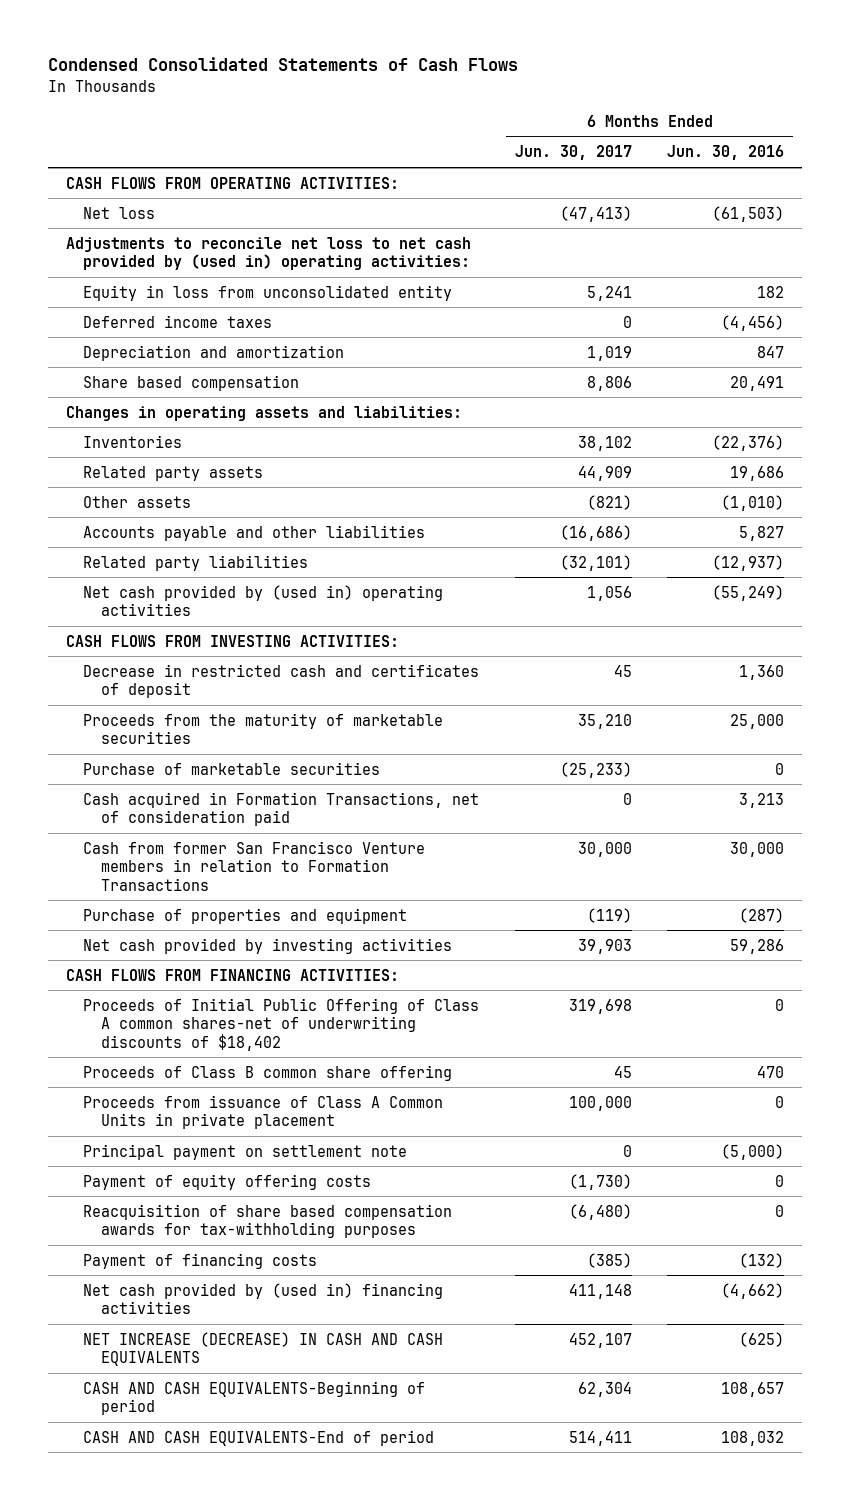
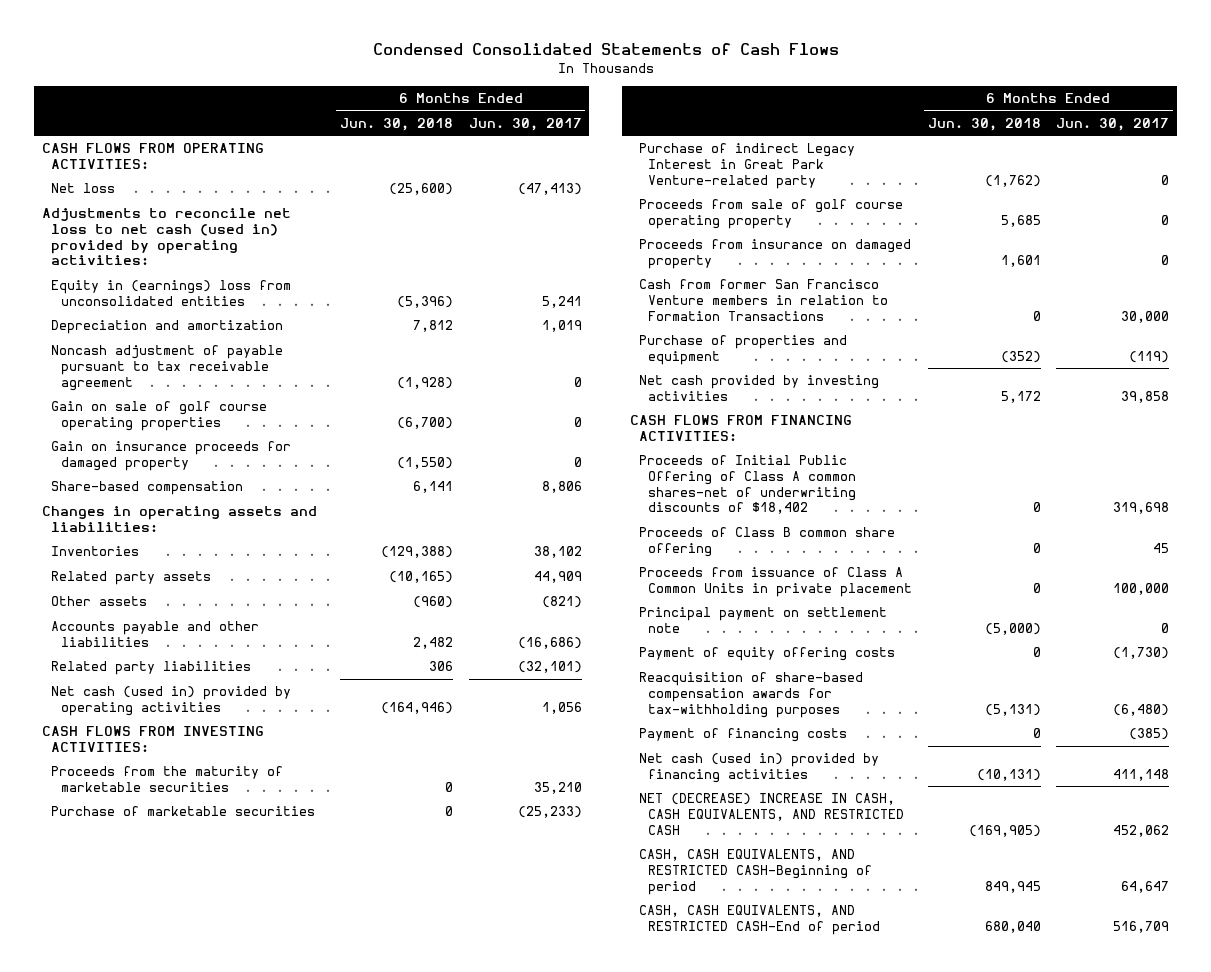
- | 6 Months Ended Jun. 30, 2017 | 6 Months Ended Jun. 30, 2016
+ | 6 Months Ended Jun. 30, 2018 | 6 Months Ended Jun. 30, 2017
- Adjustments to reconcile net loss to net cash provided by (used in) operating activities:
- Equity in loss from unconsolidated entity | 5,241 | 182
- Deferred income taxes | 0 | (4,456)
+ Adjustments to reconcile net loss to net cash (used in) provided by operating activities:
+ Equity in (earnings) loss from unconsolidated entities | (5,396) | 5,241
- Share based compensation | 8,806 | 20,491
+ Noncash adjustment of payable pursuant to tax receivable agreement | (1,928) | 0
+ Gain on sale of golf course operating properties | (6,700) | 0
+ Gain on insurance proceeds for damaged property | (1,550) | 0
+ Share-based compensation | 6,141 | 8,806
- Net cash provided by (used in) operating activities | 1,056 | (55,249)
+ Net cash (used in) provided by operating activities | (164,946) | 1,056
- Decrease in restricted cash and certificates of deposit | 45 | 1,360
- Cash acquired in Formation Transactions, net of consideration paid | 0 | 3,213
+ Purchase of indirect Legacy Interest in Great Park Venture-related party | (1,762) | 0
+ Proceeds from sale of golf course operating property | 5,685 | 0
+ Proceeds from insurance on damaged property | 1,601 | 0
- Net cash provided by investing activities | 39,903 | 59,286
+ Net cash provided by investing activities | 5,172 | 39,858
- Reacquisition of share based compensation awards for tax-withholding purposes | (6,480) | 0
+ Reacquisition of share-based compensation awards for tax-withholding purposes | (5,131) | (6,480)
- Net cash provided by (used in) financing activities | 411,148 | (4,662)
- NET INCREASE (DECREASE) IN CASH AND CASH EQUIVALENTS | 452,107 | (625)
- CASH AND CASH EQUIVALENTS-Beginning of period | 62,304 | 108,657
- CASH AND CASH EQUIVALENTS-End of period | 514,411 | 108,032
+ Net cash (used in) provided by financing activities | (10,131) | 411,148
+ NET (DECREASE) INCREASE IN CASH, CASH EQUIVALENTS, AND RESTRICTED CASH | (169,905) | 452,062
+ CASH, CASH EQUIVALENTS, AND RESTRICTED CASH-Beginning of period | 849,945 | 64,647
+ CASH, CASH EQUIVALENTS, AND RESTRICTED CASH-End of period | 680,040 | 516,709

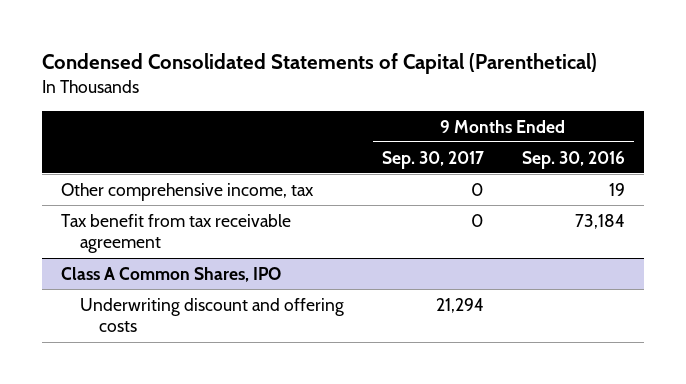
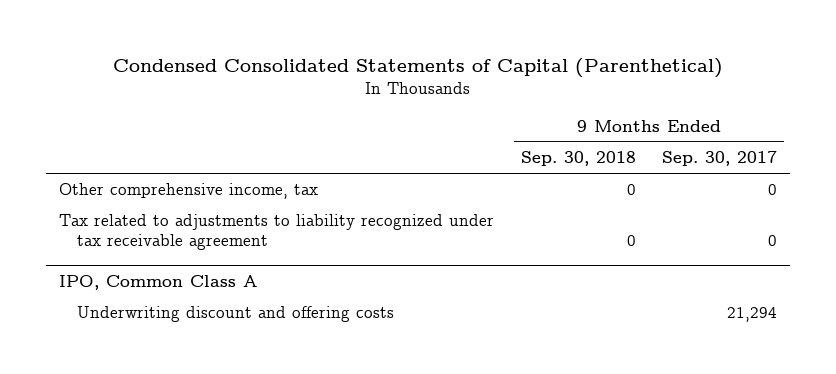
- | 9 Months Ended Sep. 30, 2017 | 9 Months Ended Sep. 30, 2016
+ | 9 Months Ended Sep. 30, 2018 | 9 Months Ended Sep. 30, 2017
- Tax benefit from tax receivable agreement | 0 | 73,184
- Class A Common Shares, IPO
+ Tax related to adjustments to liability recognized under tax receivable agreement | 0 | 0
+ IPO, Common Class A

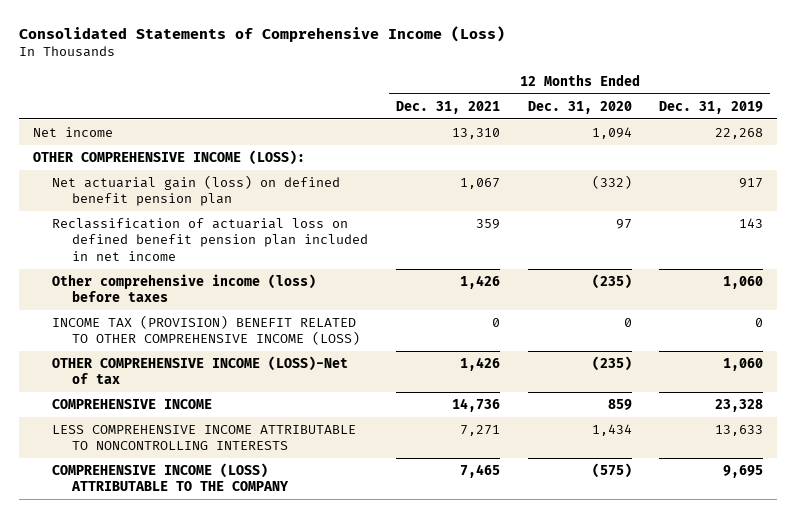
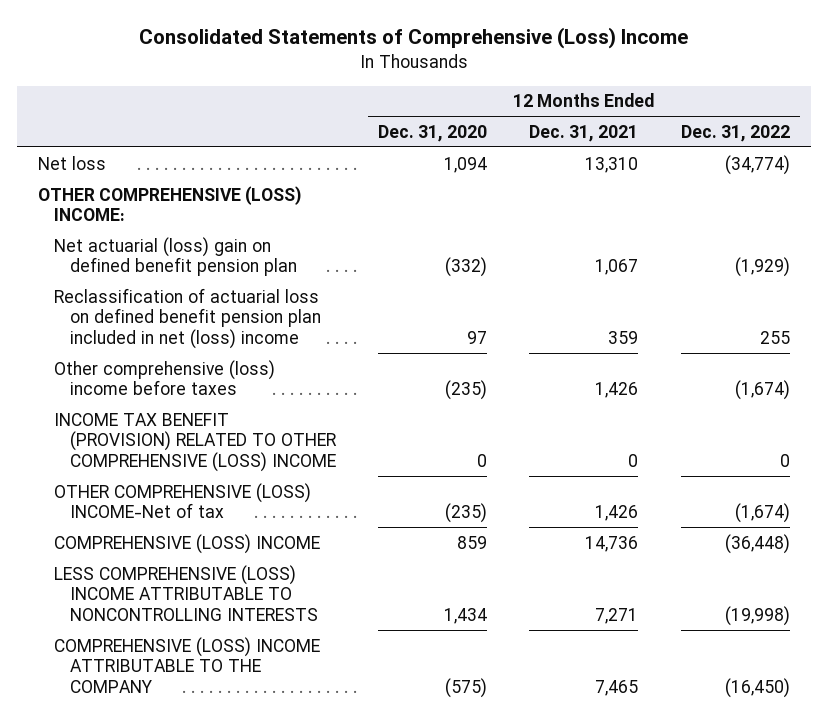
- Consolidated Statements of Comprehensive Income (Loss)
+ Consolidated Statements of Comprehensive (Loss) Income
- | 12 Months Ended Dec. 31, 2021 | 12 Months Ended Dec. 31, 2020 | 12 Months Ended Dec. 31, 2019
+ | 12 Months Ended Dec. 31, 2020 | 12 Months Ended Dec. 31, 2021 | 12 Months Ended Dec. 31, 2022
- Net income | 13,310 | 1,094 | 22,268
- OTHER COMPREHENSIVE INCOME (LOSS):
- Net actuarial gain (loss) on defined benefit pension plan | 1,067 | (332) | 917
- Reclassification of actuarial loss on defined benefit pension plan included in net income | 359 | 97 | 143
- Other comprehensive income (loss) before taxes | 1,426 | (235) | 1,060
- INCOME TAX (PROVISION) BENEFIT RELATED TO OTHER COMPREHENSIVE INCOME (LOSS) | 0 | 0 | 0
- OTHER COMPREHENSIVE INCOME (LOSS)-Net of tax | 1,426 | (235) | 1,060
- COMPREHENSIVE INCOME | 14,736 | 859 | 23,328
- LESS COMPREHENSIVE INCOME ATTRIBUTABLE TO NONCONTROLLING INTERESTS | 7,271 | 1,434 | 13,633
- COMPREHENSIVE INCOME (LOSS) ATTRIBUTABLE TO THE COMPANY | 7,465 | (575) | 9,695
+ Net loss | 1,094 | 13,310 | (34,774)
+ OTHER COMPREHENSIVE (LOSS) INCOME:
+ Net actuarial (loss) gain on defined benefit pension plan | (332) | 1,067 | (1,929)
+ Reclassification of actuarial loss on defined benefit pension plan included in net (loss) income | 97 | 359 | 255
+ Other comprehensive (loss) income before taxes | (235) | 1,426 | (1,674)
+ INCOME TAX BENEFIT (PROVISION) RELATED TO OTHER COMPREHENSIVE (LOSS) INCOME | 0 | 0 | 0
+ OTHER COMPREHENSIVE (LOSS) INCOME-Net of tax | (235) | 1,426 | (1,674)
+ COMPREHENSIVE (LOSS) INCOME | 859 | 14,736 | (36,448)
+ LESS COMPREHENSIVE (LOSS) INCOME ATTRIBUTABLE TO NONCONTROLLING INTERESTS | 1,434 | 7,271 | (19,998)
+ COMPREHENSIVE (LOSS) INCOME ATTRIBUTABLE TO THE COMPANY | (575) | 7,465 | (16,450)

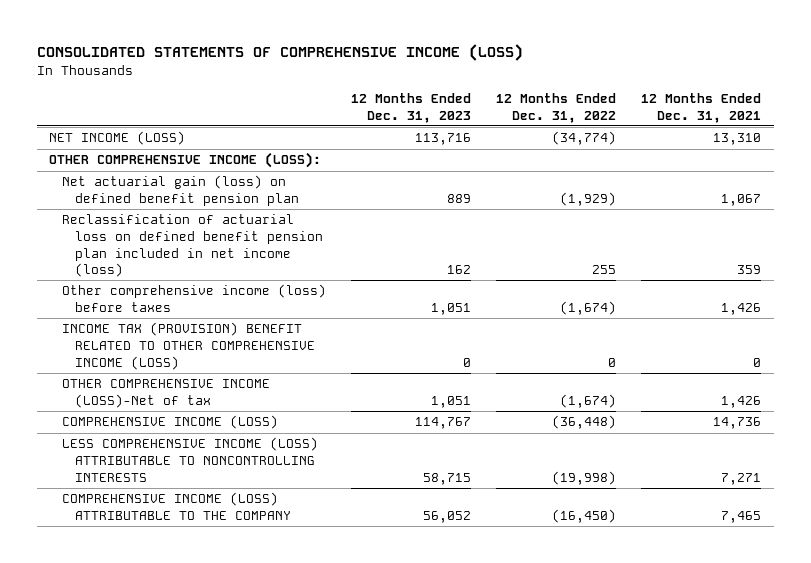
- Consolidated Statements of Comprehensive (Loss) Income
+ CONSOLIDATED STATEMENTS OF COMPREHENSIVE INCOME (LOSS)
- | 12 Months Ended Dec. 31, 2020 | 12 Months Ended Dec. 31, 2021 | 12 Months Ended Dec. 31, 2022
+ | 12 Months Ended Dec. 31, 2023 | 12 Months Ended Dec. 31, 2022 | 12 Months Ended Dec. 31, 2021
- Net loss | 1,094 | 13,310 | (34,774)
- OTHER COMPREHENSIVE (LOSS) INCOME:
- Net actuarial (loss) gain on defined benefit pension plan | (332) | 1,067 | (1,929)
- Reclassification of actuarial loss on defined benefit pension plan included in net (loss) income | 97 | 359 | 255
- Other comprehensive (loss) income before taxes | (235) | 1,426 | (1,674)
- INCOME TAX BENEFIT (PROVISION) RELATED TO OTHER COMPREHENSIVE (LOSS) INCOME | 0 | 0 | 0
- OTHER COMPREHENSIVE (LOSS) INCOME-Net of tax | (235) | 1,426 | (1,674)
- COMPREHENSIVE (LOSS) INCOME | 859 | 14,736 | (36,448)
- LESS COMPREHENSIVE (LOSS) INCOME ATTRIBUTABLE TO NONCONTROLLING INTERESTS | 1,434 | 7,271 | (19,998)
- COMPREHENSIVE (LOSS) INCOME ATTRIBUTABLE TO THE COMPANY | (575) | 7,465 | (16,450)
+ NET INCOME (LOSS) | 113,716 | (34,774) | 13,310
+ OTHER COMPREHENSIVE INCOME (LOSS):
+ Net actuarial gain (loss) on defined benefit pension plan | 889 | (1,929) | 1,067
+ Reclassification of actuarial loss on defined benefit pension plan included in net income (loss) | 162 | 255 | 359
+ Other comprehensive income (loss) before taxes | 1,051 | (1,674) | 1,426
+ INCOME TAX (PROVISION) BENEFIT RELATED TO OTHER COMPREHENSIVE INCOME (LOSS) | 0 | 0 | 0
+ OTHER COMPREHENSIVE INCOME (LOSS)-Net of tax | 1,051 | (1,674) | 1,426
+ COMPREHENSIVE INCOME (LOSS) | 114,767 | (36,448) | 14,736
+ LESS COMPREHENSIVE INCOME (LOSS) ATTRIBUTABLE TO NONCONTROLLING INTERESTS | 58,715 | (19,998) | 7,271
+ COMPREHENSIVE INCOME (LOSS) ATTRIBUTABLE TO THE COMPANY | 56,052 | (16,450) | 7,465

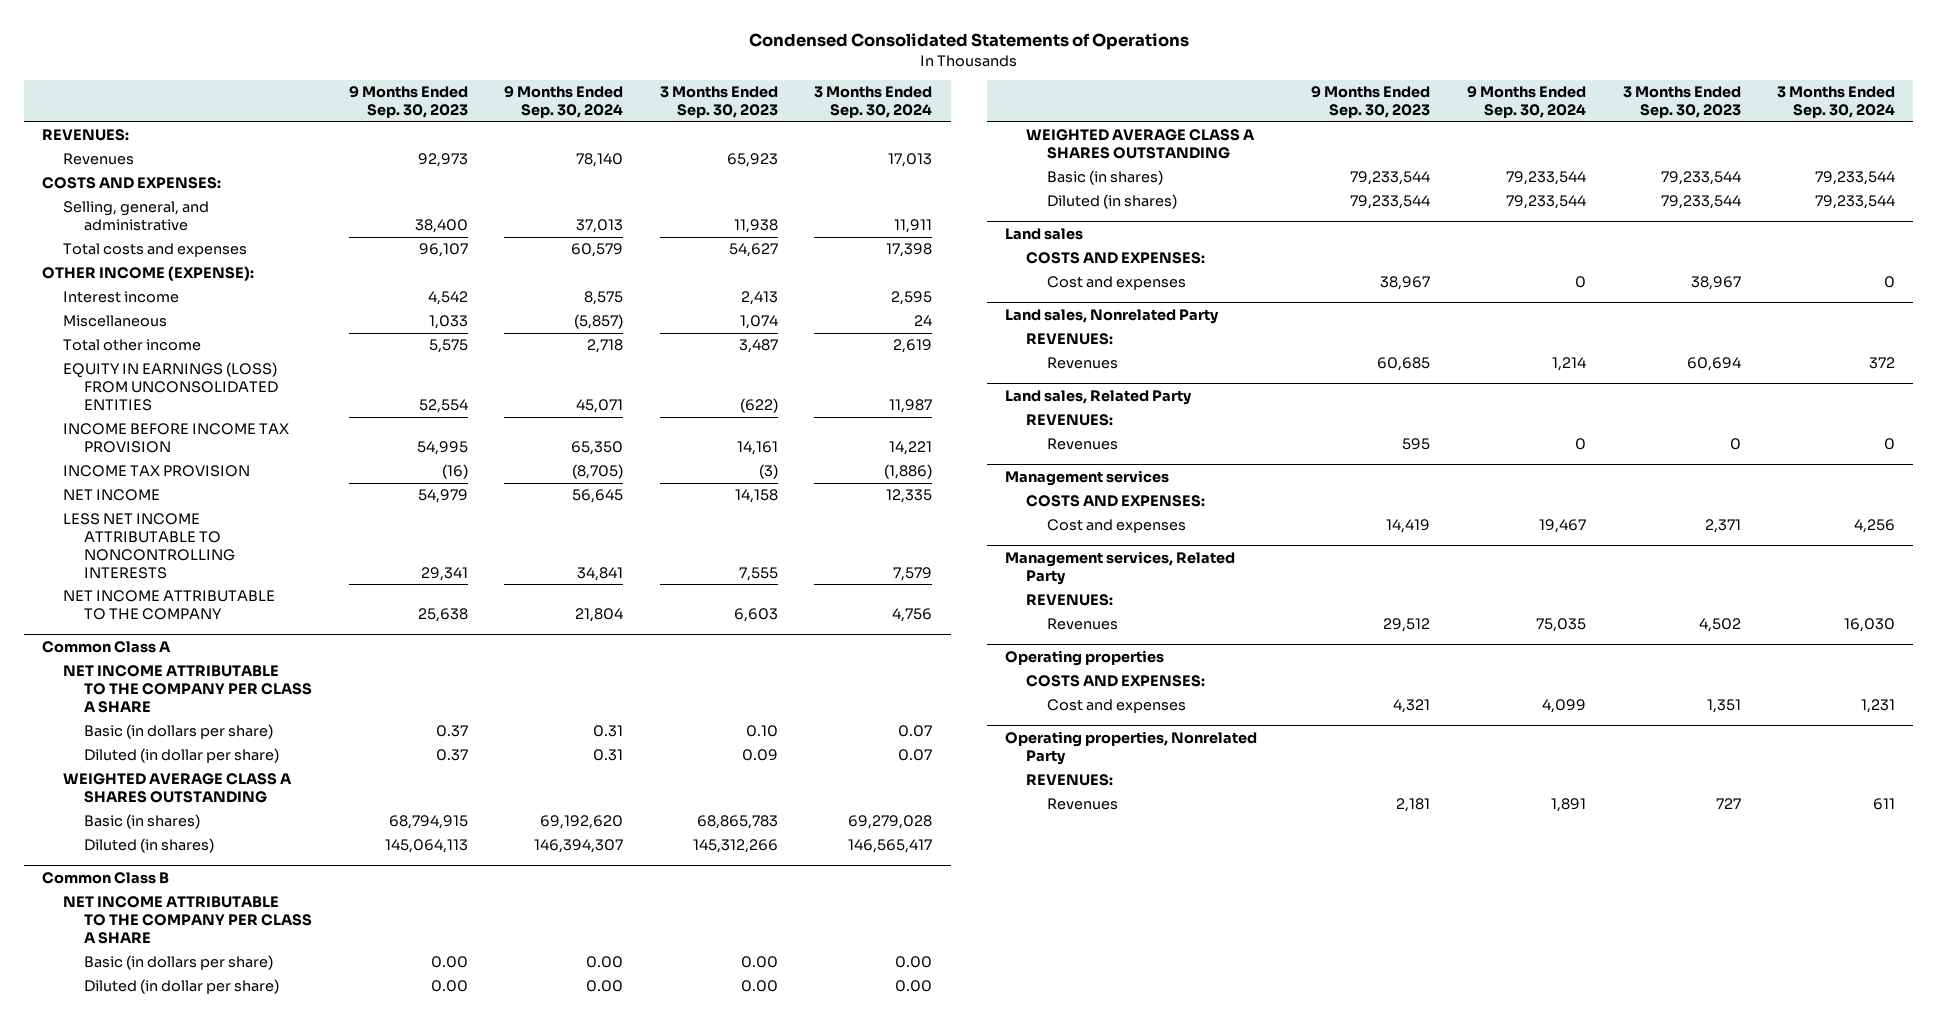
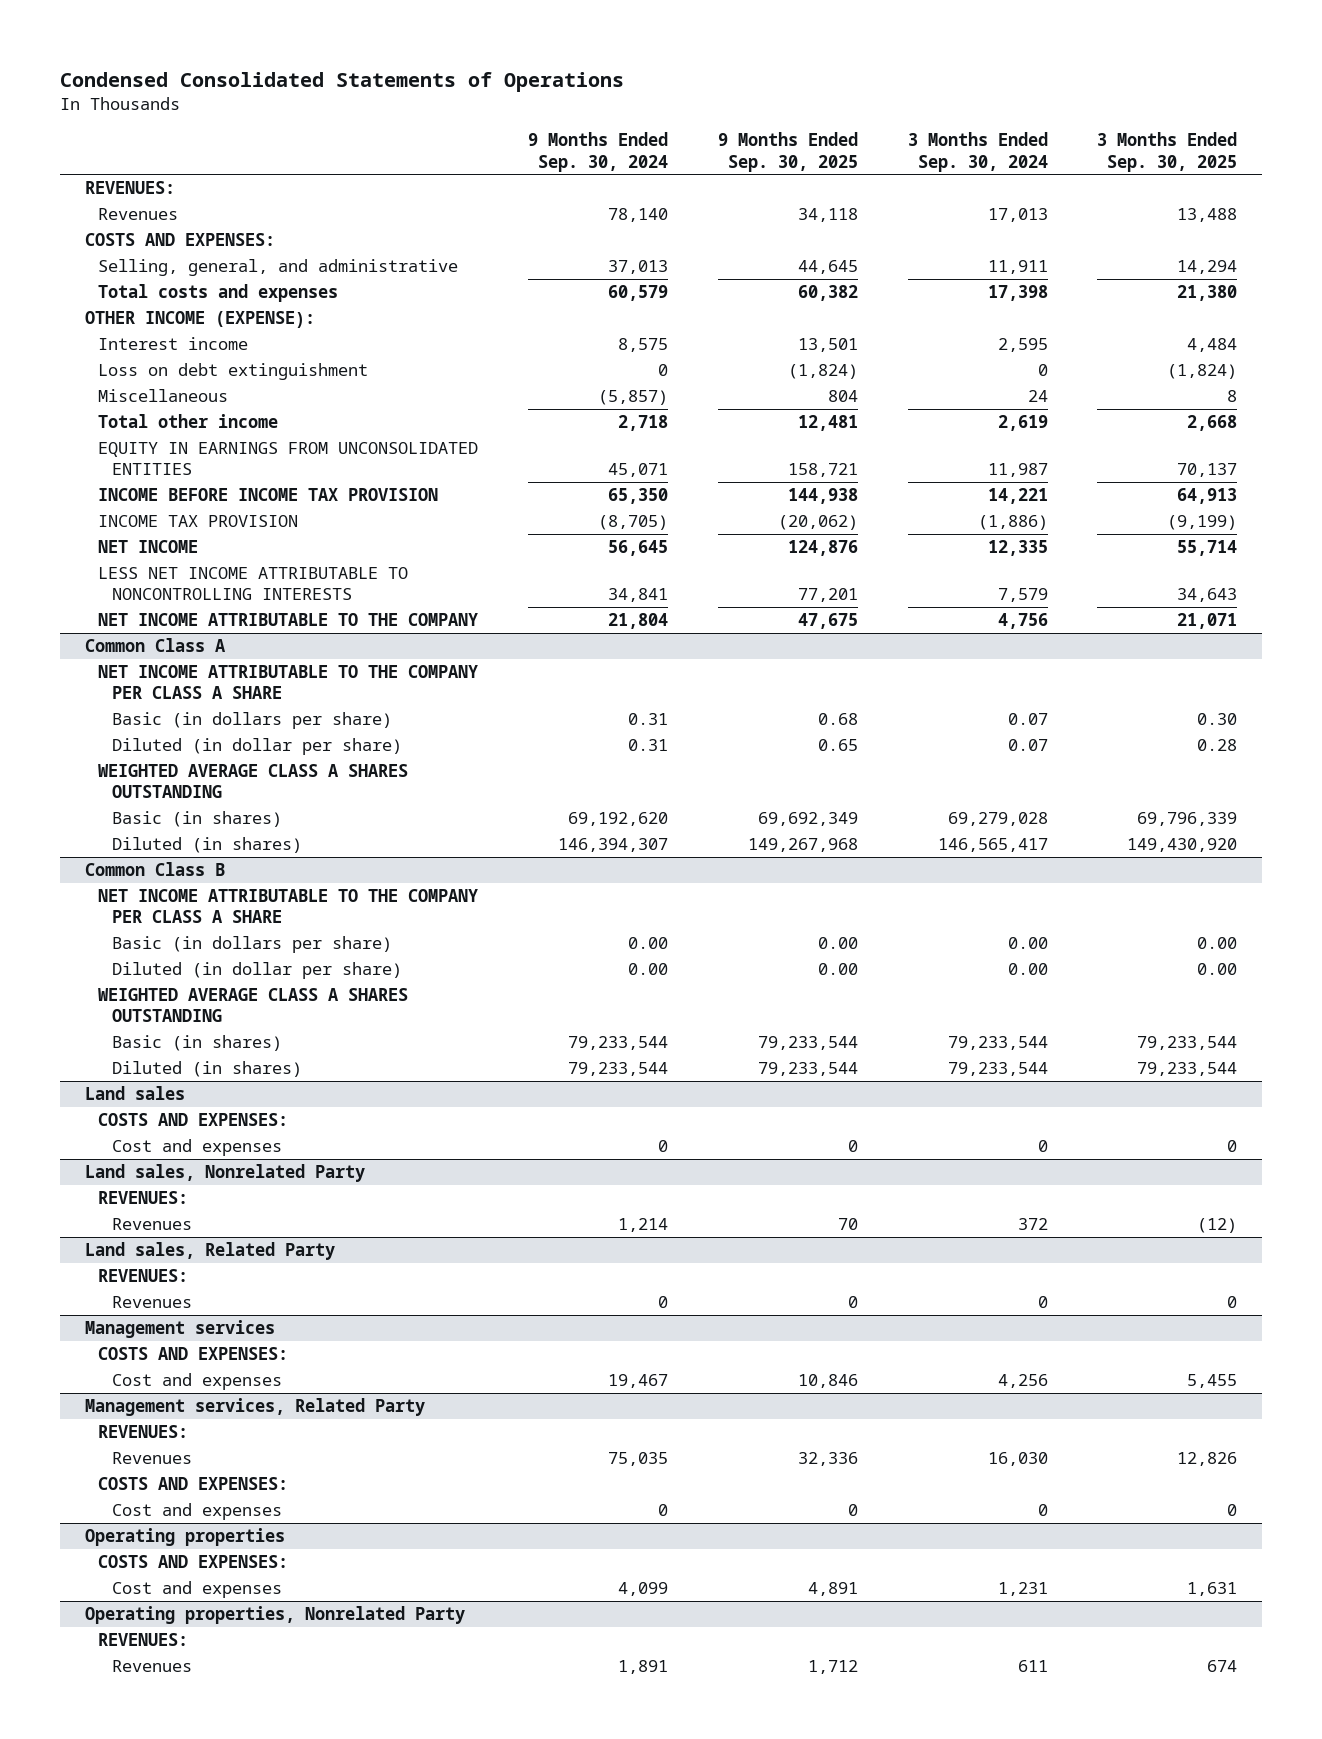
- | 9 Months Ended Sep. 30, 2023 | 9 Months Ended Sep. 30, 2024 | 3 Months Ended Sep. 30, 2023 | 3 Months Ended Sep. 30, 2024
+ | 9 Months Ended Sep. 30, 2024 | 9 Months Ended Sep. 30, 2025 | 3 Months Ended Sep. 30, 2024 | 3 Months Ended Sep. 30, 2025
+ Loss on debt extinguishment | 0 | (1,824) | 0 | (1,824)
- EQUITY IN EARNINGS (LOSS) FROM UNCONSOLIDATED ENTITIES | 52,554 | 45,071 | (622) | 11,987
+ EQUITY IN EARNINGS FROM UNCONSOLIDATED ENTITIES | 45,071 | 158,721 | 11,987 | 70,137
@ Management services, Related Party
+ COSTS AND EXPENSES:
+ Cost and expenses | 0 | 0 | 0 | 0

